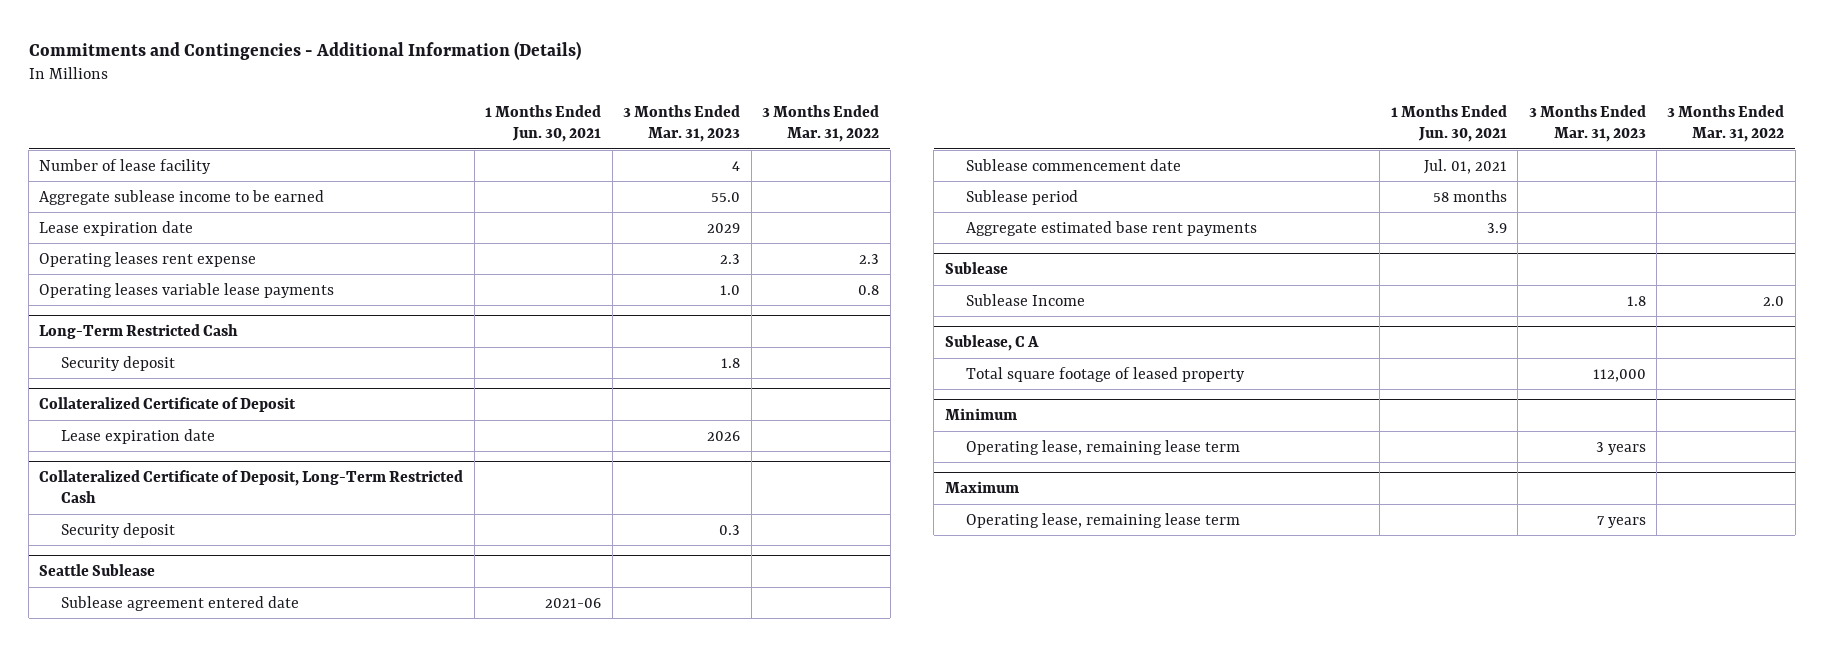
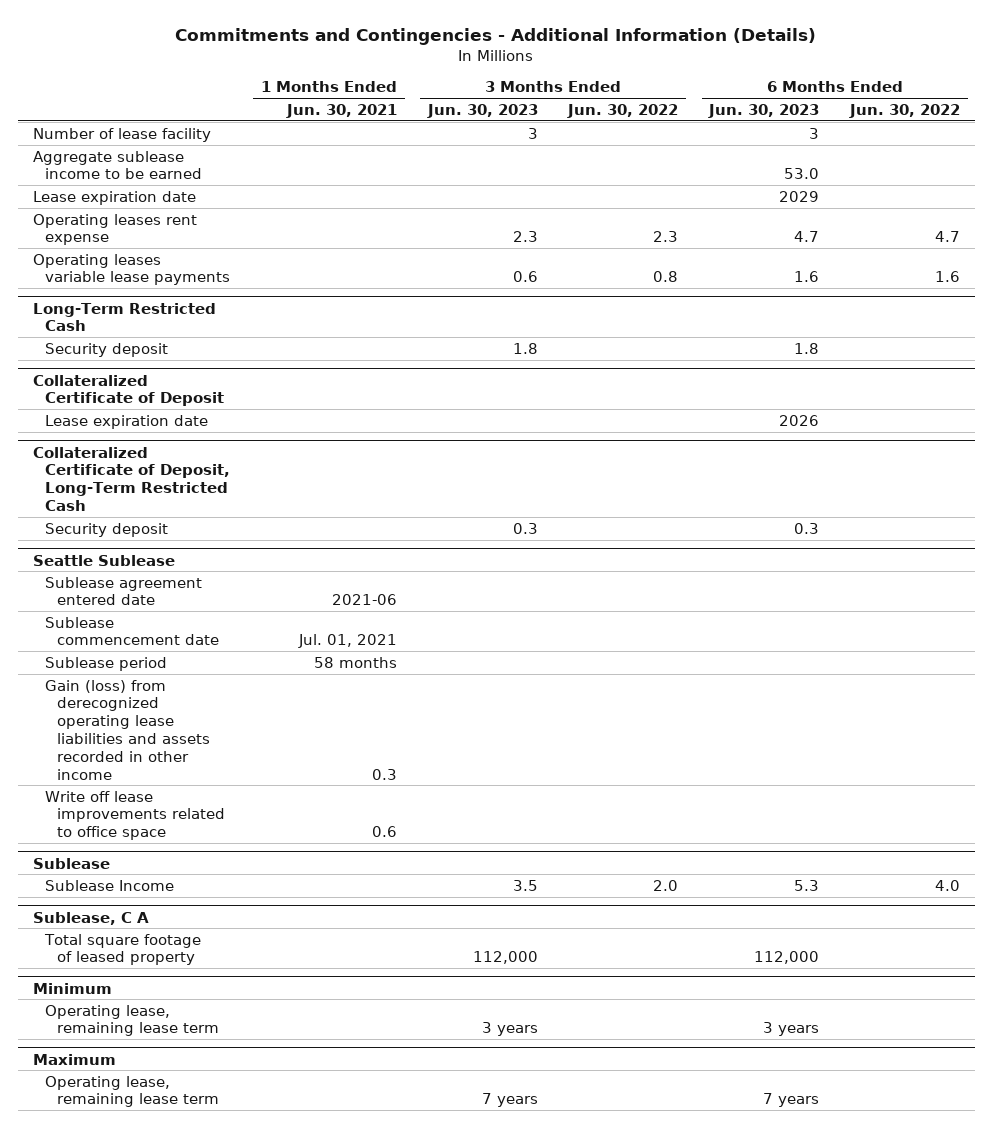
- | 1 Months Ended Jun. 30, 2021 | 3 Months Ended Mar. 31, 2023 | 3 Months Ended Mar. 31, 2022
+ | 1 Months Ended Jun. 30, 2021 | 3 Months Ended Jun. 30, 2023 | 3 Months Ended Jun. 30, 2022 | 6 Months Ended Jun. 30, 2023 | 6 Months Ended Jun. 30, 2022
@ Seattle Sublease
- Aggregate estimated base rent payments | 3.9 | |
+ Gain (loss) from derecognized operating lease liabilities and assets recorded in other income | 0.3 | | | |
+ Write off lease improvements related to office space | 0.6 | | | |

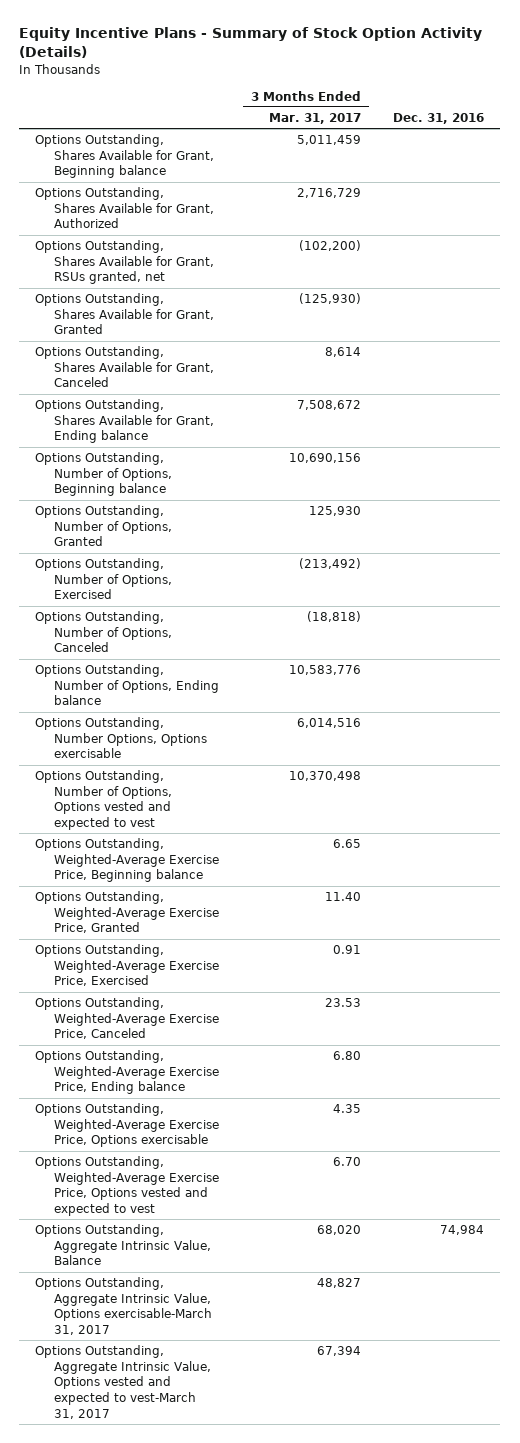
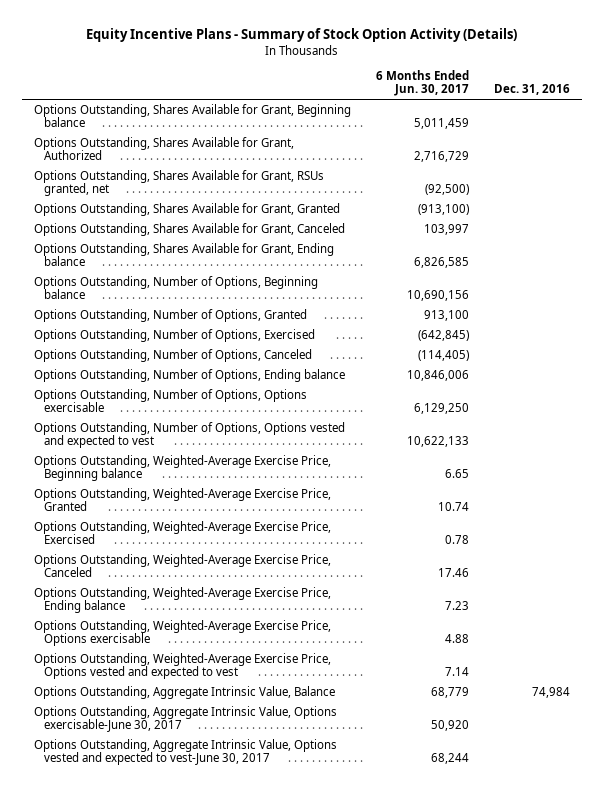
- | 3 Months Ended Mar. 31, 2017 | Dec. 31, 2016
+ | 6 Months Ended Jun. 30, 2017 | Dec. 31, 2016
- Options Outstanding, Number Options, Options exercisable | 6,014,516 |
+ Options Outstanding, Number of Options, Options exercisable | 6,129,250 |
- Options Outstanding, Aggregate Intrinsic Value, Options exercisable-March 31, 2017 | 48,827 |
- Options Outstanding, Aggregate Intrinsic Value, Options vested and expected to vest-March 31, 2017 | 67,394 |
+ Options Outstanding, Aggregate Intrinsic Value, Options exercisable-June 30, 2017 | 50,920 |
+ Options Outstanding, Aggregate Intrinsic Value, Options vested and expected to vest-June 30, 2017 | 68,244 |

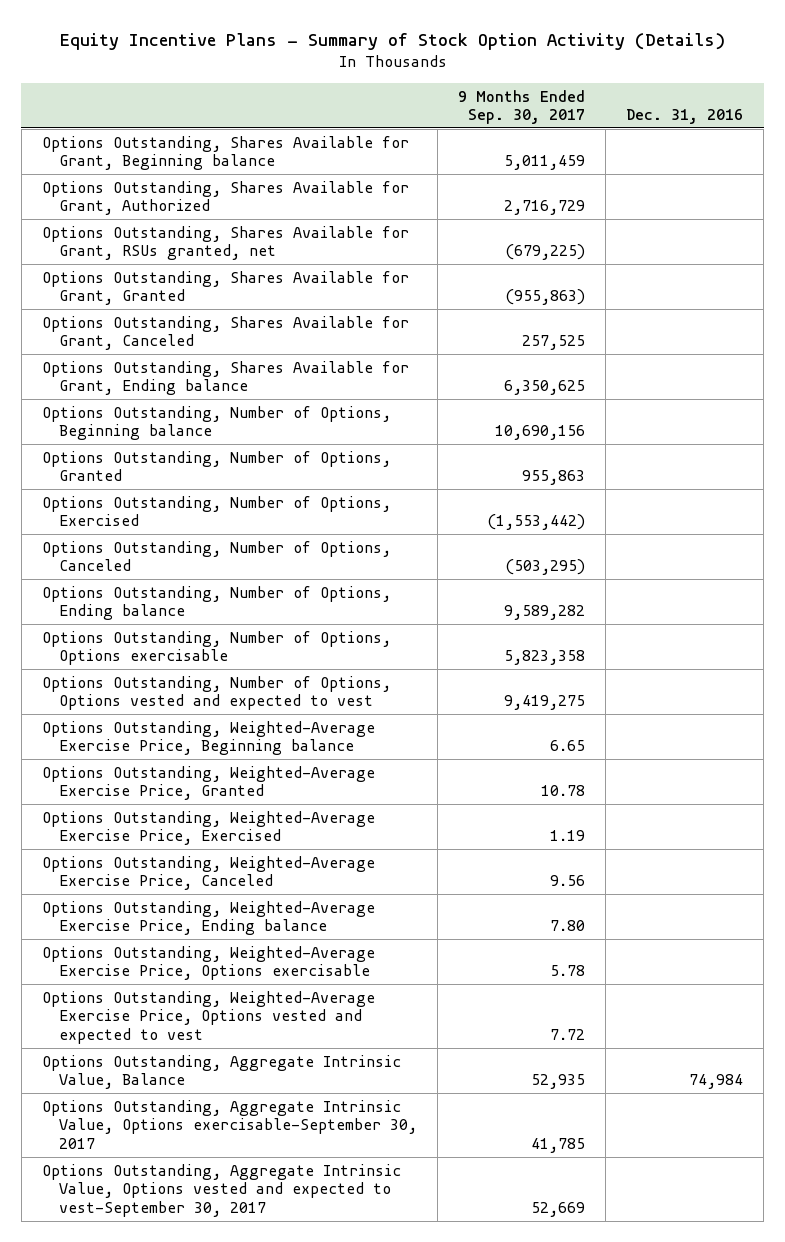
- | 6 Months Ended Jun. 30, 2017 | Dec. 31, 2016
+ | 9 Months Ended Sep. 30, 2017 | Dec. 31, 2016
- Options Outstanding, Aggregate Intrinsic Value, Options exercisable-June 30, 2017 | 50,920 |
- Options Outstanding, Aggregate Intrinsic Value, Options vested and expected to vest-June 30, 2017 | 68,244 |
+ Options Outstanding, Aggregate Intrinsic Value, Options exercisable-September 30, 2017 | 41,785 |
+ Options Outstanding, Aggregate Intrinsic Value, Options vested and expected to vest-September 30, 2017 | 52,669 |

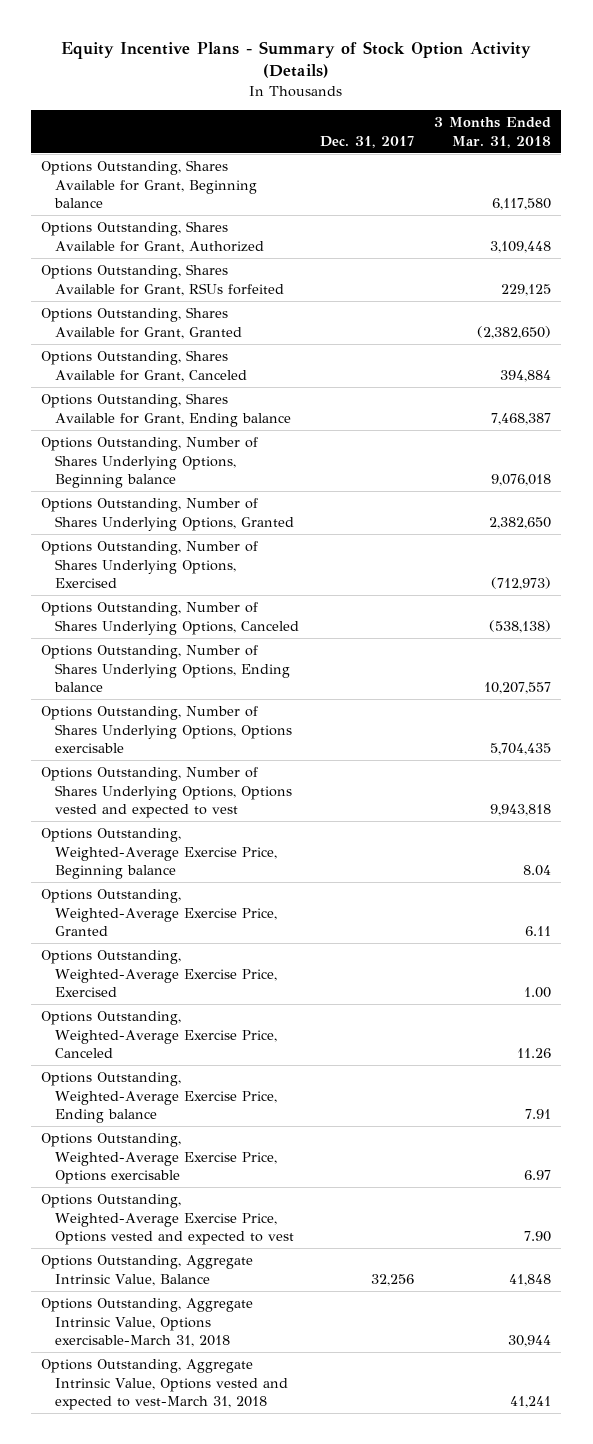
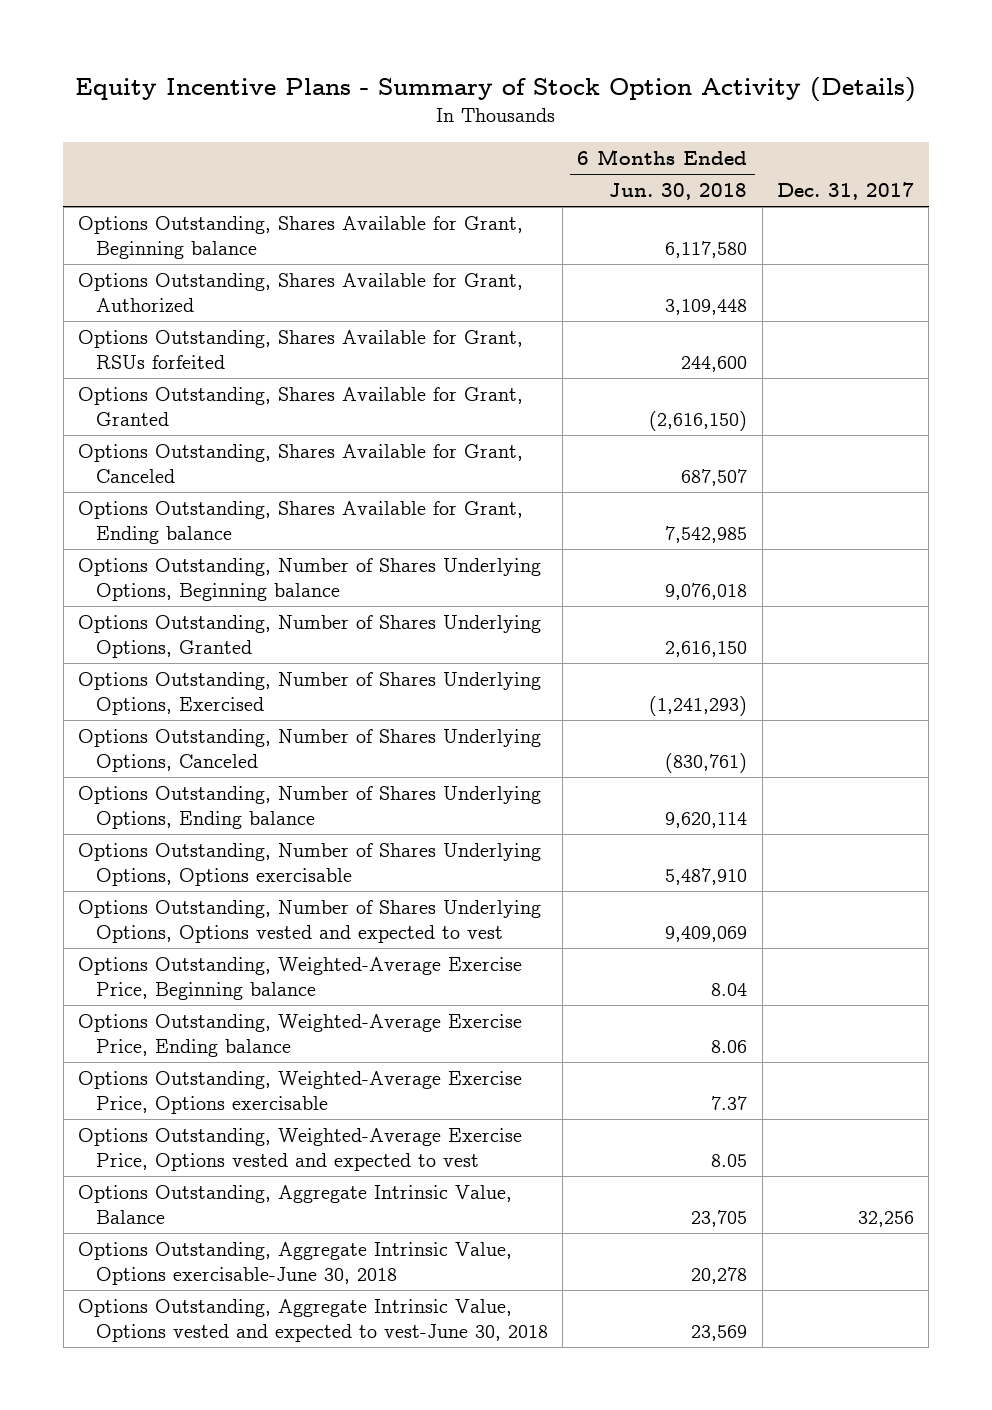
- | Dec. 31, 2017 | 3 Months Ended Mar. 31, 2018
+ | 6 Months Ended Jun. 30, 2018 | Dec. 31, 2017
- Options Outstanding, Weighted-Average Exercise Price, Granted | | 6.11
- Options Outstanding, Weighted-Average Exercise Price, Exercised | | 1.00
- Options Outstanding, Weighted-Average Exercise Price, Canceled | | 11.26
- Options Outstanding, Aggregate Intrinsic Value, Options exercisable-March 31, 2018 | | 30,944
- Options Outstanding, Aggregate Intrinsic Value, Options vested and expected to vest-March 31, 2018 | | 41,241
+ Options Outstanding, Aggregate Intrinsic Value, Options exercisable-June 30, 2018 | 20,278 |
+ Options Outstanding, Aggregate Intrinsic Value, Options vested and expected to vest-June 30, 2018 | 23,569 |

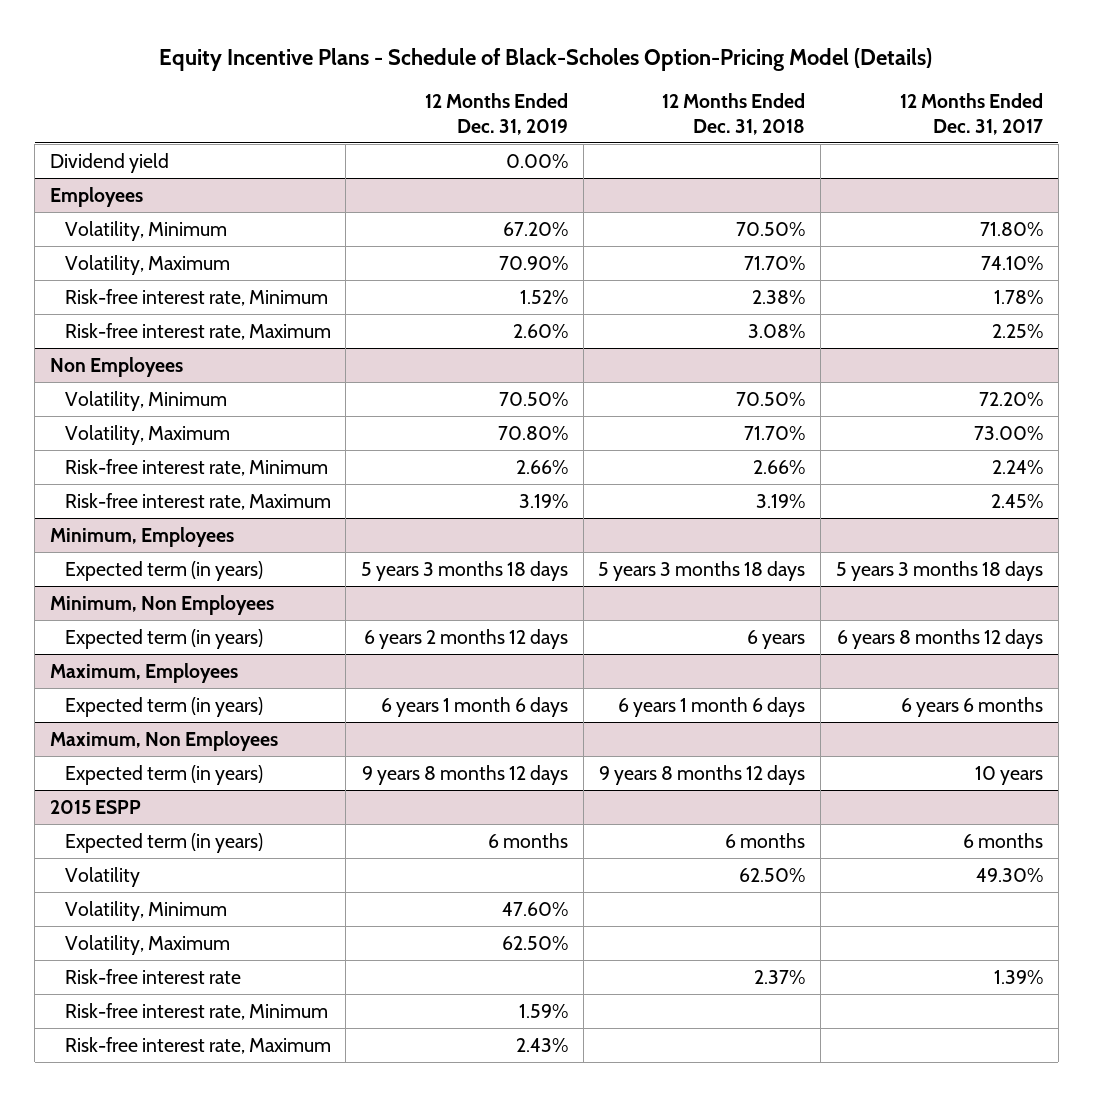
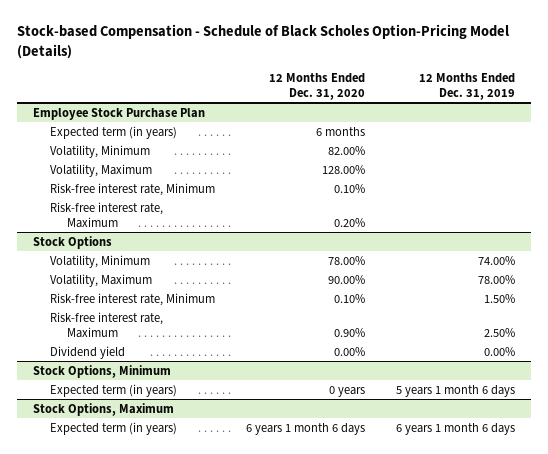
- Equity Incentive Plans - Schedule of Black-Scholes Option-Pricing Model (Details)
+ Stock-based Compensation - Schedule of Black Scholes Option-Pricing Model (Details)
- | 12 Months Ended Dec. 31, 2019 | 12 Months Ended Dec. 31, 2018 | 12 Months Ended Dec. 31, 2017
+ | 12 Months Ended Dec. 31, 2020 | 12 Months Ended Dec. 31, 2019
- Dividend yield | 0.00% | |
- Employees
- Volatility, Minimum | 67.20% | 70.50% | 71.80%
- Volatility, Maximum | 70.90% | 71.70% | 74.10%
- Risk-free interest rate, Minimum | 1.52% | 2.38% | 1.78%
- Risk-free interest rate, Maximum | 2.60% | 3.08% | 2.25%
- Non Employees
- Volatility, Minimum | 70.50% | 70.50% | 72.20%
- Volatility, Maximum | 70.80% | 71.70% | 73.00%
- Risk-free interest rate, Minimum | 2.66% | 2.66% | 2.24%
- Risk-free interest rate, Maximum | 3.19% | 3.19% | 2.45%
- Minimum, Employees
- Expected term (in years) | 5 years 3 months 18 days | 5 years 3 months 18 days | 5 years 3 months 18 days
- Minimum, Non Employees
- Expected term (in years) | 6 years 2 months 12 days | 6 years | 6 years 8 months 12 days
- Maximum, Employees
+ Employee Stock Purchase Plan
+ Expected term (in years) | 6 months |
+ Volatility, Minimum | 82.00% |
+ Volatility, Maximum | 128.00% |
+ Risk-free interest rate, Minimum | 0.10% |
+ Risk-free interest rate, Maximum | 0.20% |
+ Stock Options
+ Volatility, Minimum | 78.00% | 74.00%
+ Volatility, Maximum | 90.00% | 78.00%
+ Risk-free interest rate, Minimum | 0.10% | 1.50%
+ Risk-free interest rate, Maximum | 0.90% | 2.50%
+ Dividend yield | 0.00% | 0.00%
+ Stock Options, Minimum
+ Expected term (in years) | 0 years | 5 years 1 month 6 days
+ Stock Options, Maximum
- Maximum, Non Employees
- Expected term (in years) | 9 years 8 months 12 days | 9 years 8 months 12 days | 10 years
- 2015 ESPP
- Expected term (in years) | 6 months | 6 months | 6 months
- Volatility | | 62.50% | 49.30%
- Volatility, Minimum | 47.60% | |
- Volatility, Maximum | 62.50% | |
- Risk-free interest rate | | 2.37% | 1.39%
- Risk-free interest rate, Minimum | 1.59% | |
- Risk-free interest rate, Maximum | 2.43% | |

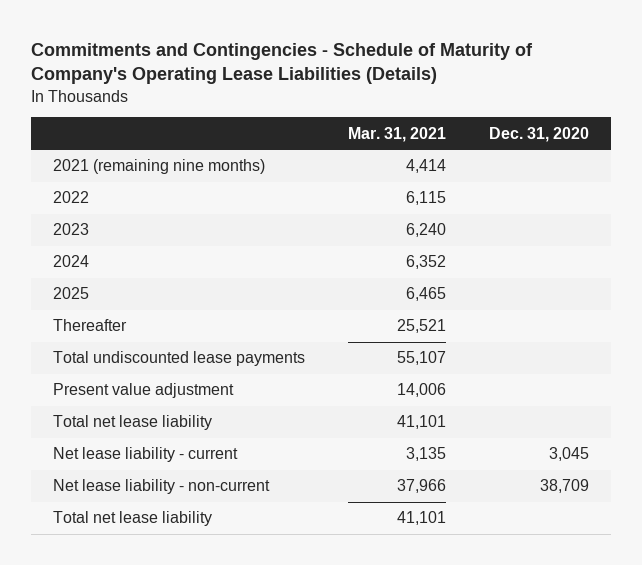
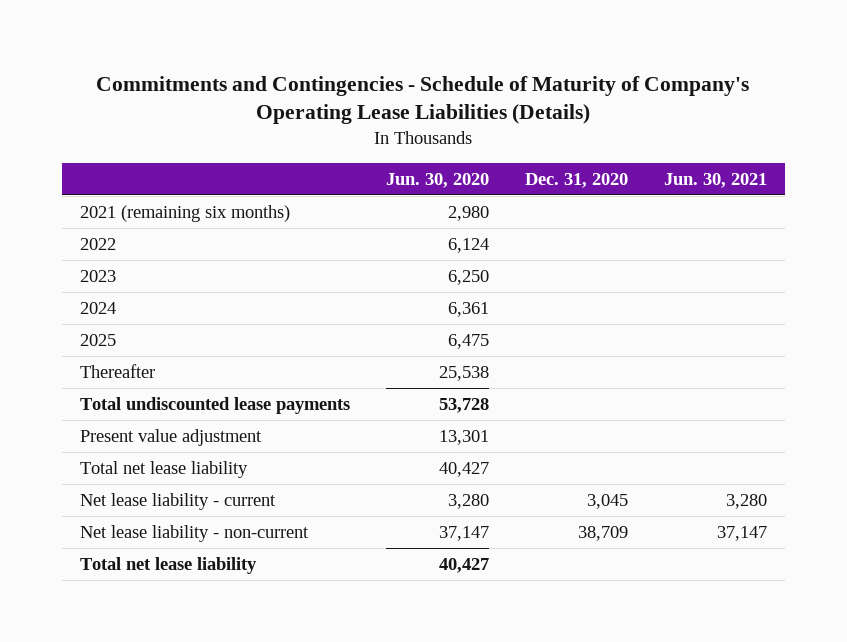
- | Mar. 31, 2021 | Dec. 31, 2020
+ | Jun. 30, 2020 | Dec. 31, 2020 | Jun. 30, 2021
- 2021 (remaining nine months) | 4,414 |
+ 2021 (remaining six months) | 2,980 | |

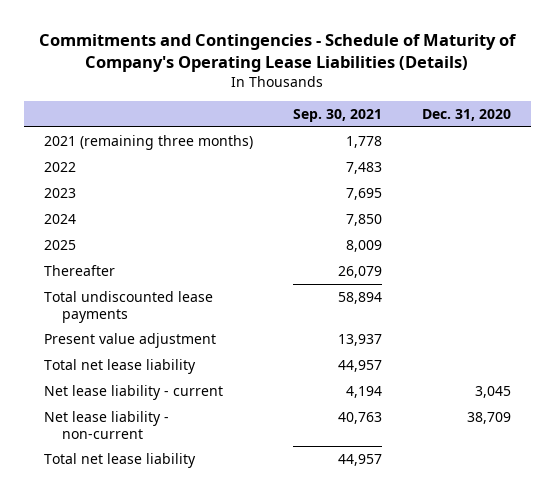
- | Jun. 30, 2020 | Dec. 31, 2020 | Jun. 30, 2021
+ | Sep. 30, 2021 | Dec. 31, 2020
- 2021 (remaining six months) | 2,980 | |
+ 2021 (remaining three months) | 1,778 |

